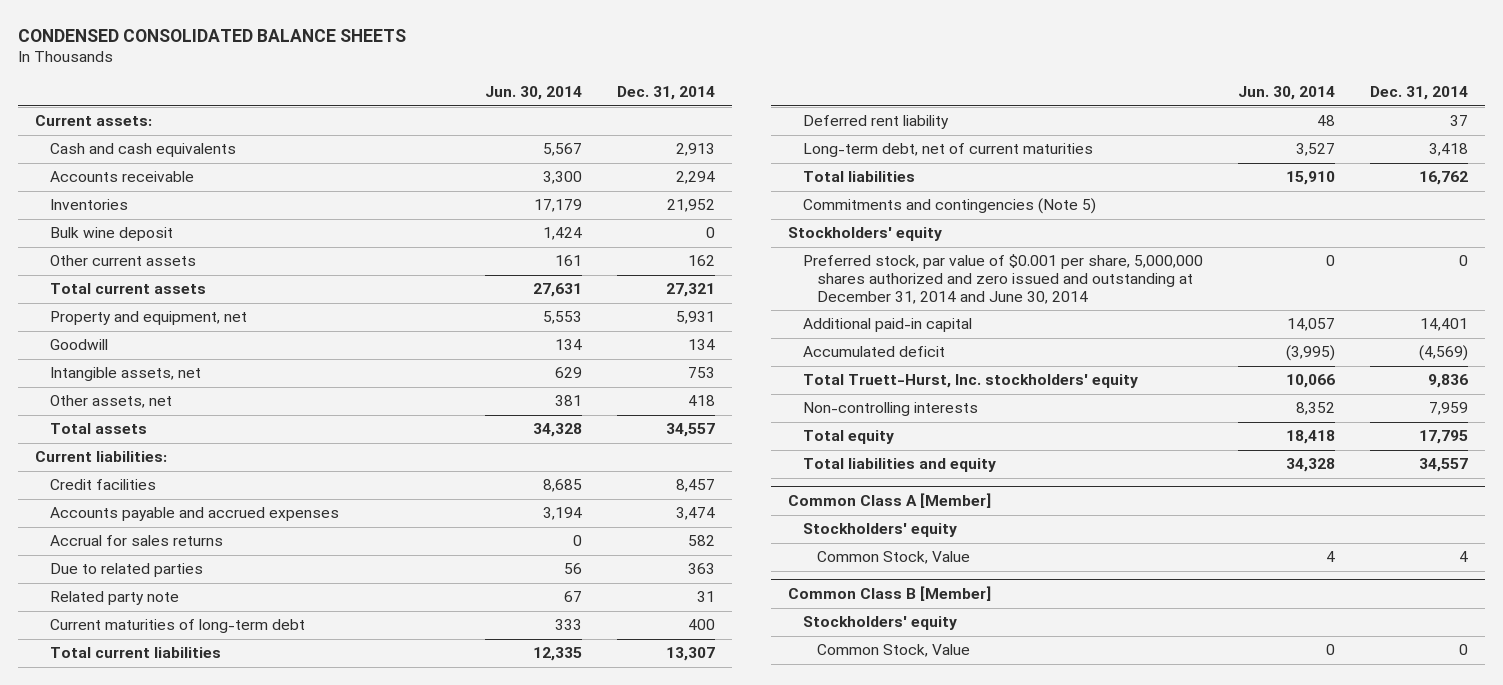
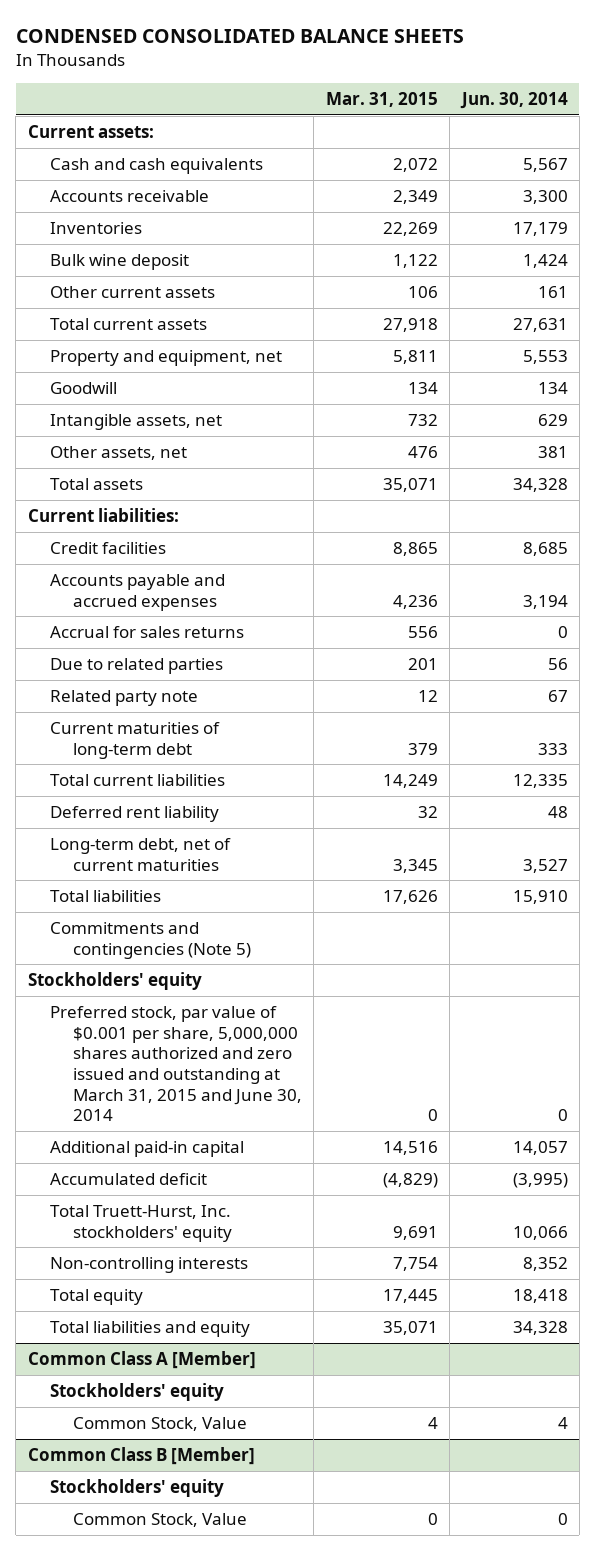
- | Jun. 30, 2014 | Dec. 31, 2014
+ | Mar. 31, 2015 | Jun. 30, 2014
- Preferred stock, par value of $0.001 per share, 5,000,000 shares authorized and zero issued and outstanding at December 31, 2014 and June 30, 2014 | 0 | 0
+ Preferred stock, par value of $0.001 per share, 5,000,000 shares authorized and zero issued and outstanding at March 31, 2015 and June 30, 2014 | 0 | 0

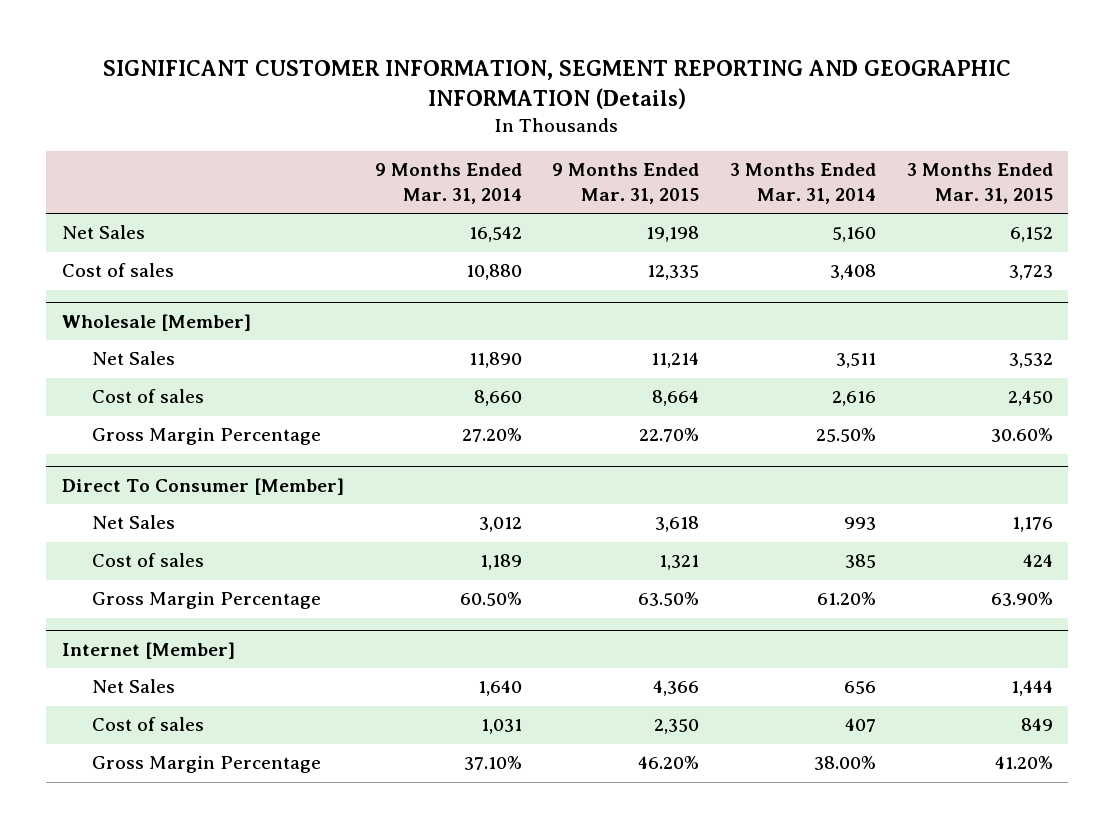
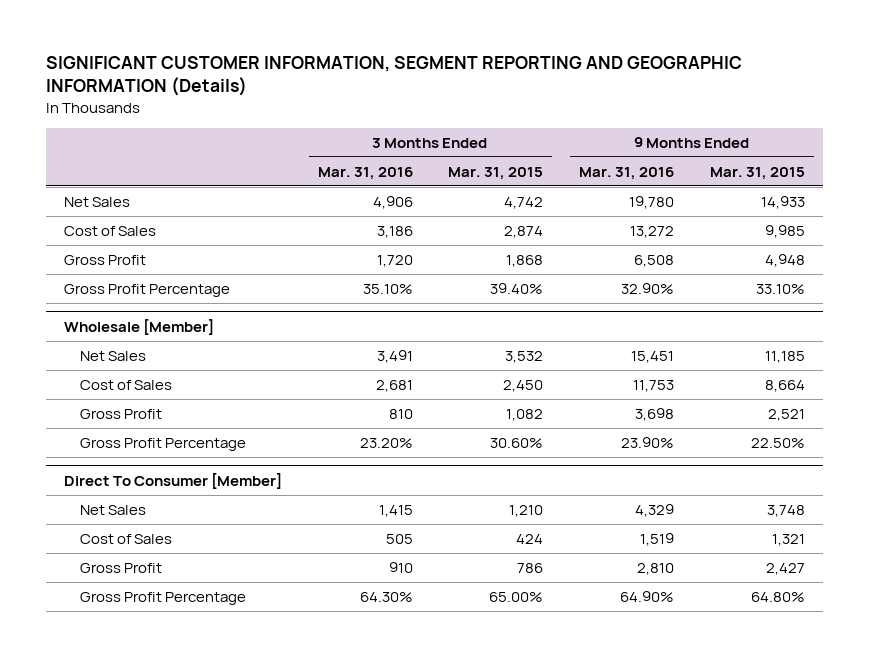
- | 9 Months Ended Mar. 31, 2014 | 9 Months Ended Mar. 31, 2015 | 3 Months Ended Mar. 31, 2014 | 3 Months Ended Mar. 31, 2015
+ | 3 Months Ended Mar. 31, 2016 | 3 Months Ended Mar. 31, 2015 | 9 Months Ended Mar. 31, 2016 | 9 Months Ended Mar. 31, 2015
- Net Sales | 16,542 | 19,198 | 5,160 | 6,152
- Cost of sales | 10,880 | 12,335 | 3,408 | 3,723
+ Net Sales | 4,906 | 4,742 | 19,780 | 14,933
+ Cost of Sales | 3,186 | 2,874 | 13,272 | 9,985
+ Gross Profit | 1,720 | 1,868 | 6,508 | 4,948
+ Gross Profit Percentage | 35.10% | 39.40% | 32.90% | 33.10%
@ Wholesale [Member]
- Net Sales | 11,890 | 11,214 | 3,511 | 3,532
- Cost of sales | 8,660 | 8,664 | 2,616 | 2,450
- Gross Margin Percentage | 27.20% | 22.70% | 25.50% | 30.60%
+ Net Sales | 3,491 | 3,532 | 15,451 | 11,185
+ Cost of Sales | 2,681 | 2,450 | 11,753 | 8,664
+ Gross Profit | 810 | 1,082 | 3,698 | 2,521
+ Gross Profit Percentage | 23.20% | 30.60% | 23.90% | 22.50%
@ Direct To Consumer [Member]
- Net Sales | 3,012 | 3,618 | 993 | 1,176
- Cost of sales | 1,189 | 1,321 | 385 | 424
- Gross Margin Percentage | 60.50% | 63.50% | 61.20% | 63.90%
- Internet [Member]
- Net Sales | 1,640 | 4,366 | 656 | 1,444
- Cost of sales | 1,031 | 2,350 | 407 | 849
- Gross Margin Percentage | 37.10% | 46.20% | 38.00% | 41.20%
@ Direct To Consumer [Member]
+ Net Sales | 1,415 | 1,210 | 4,329 | 3,748
+ Cost of Sales | 505 | 424 | 1,519 | 1,321
+ Gross Profit | 910 | 786 | 2,810 | 2,427
+ Gross Profit Percentage | 64.30% | 65.00% | 64.90% | 64.80%

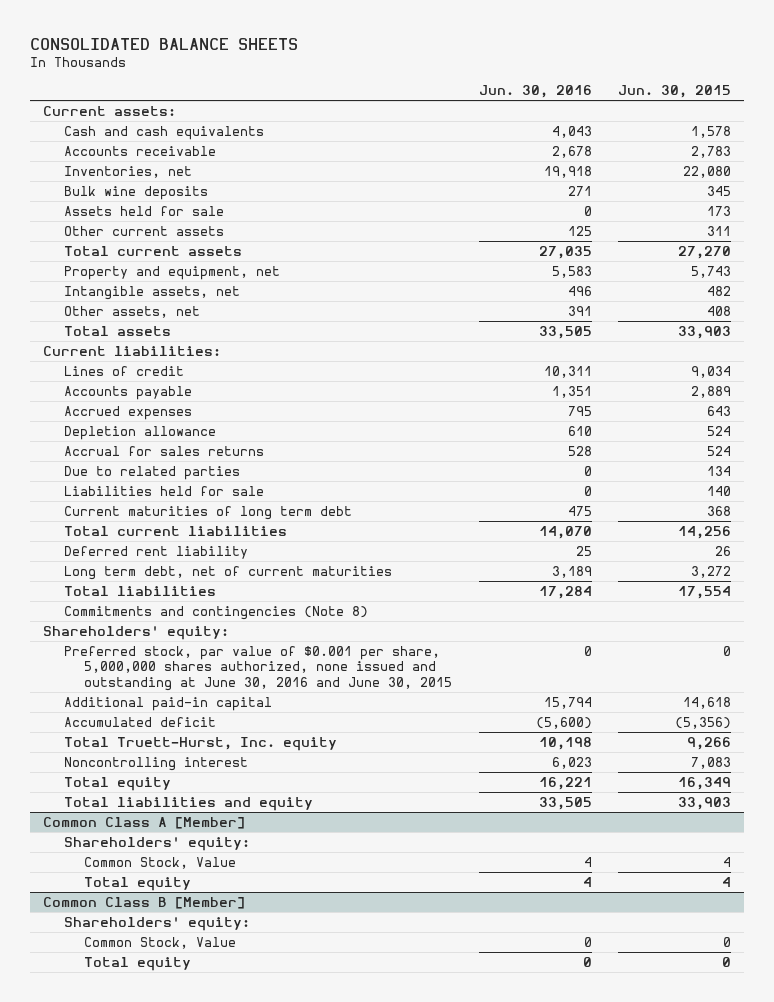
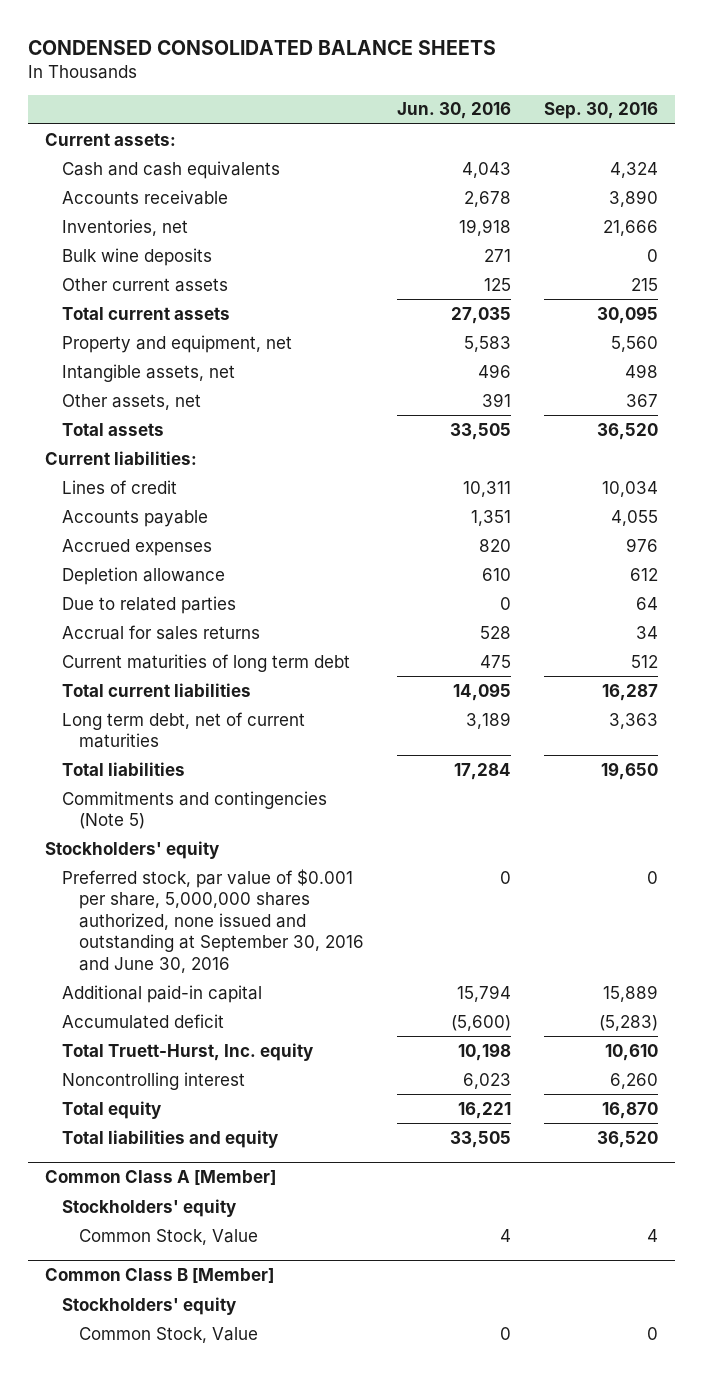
- CONSOLIDATED BALANCE SHEETS
+ CONDENSED CONSOLIDATED BALANCE SHEETS
- | Jun. 30, 2016 | Jun. 30, 2015
+ | Jun. 30, 2016 | Sep. 30, 2016
- Assets held for sale | 0 | 173
- Accrued expenses | 795 | 643
+ Accrued expenses | 820 | 976
- Liabilities held for sale | 0 | 140
moved down: Accrual for sales returns | 528 | 34
- Total current liabilities | 14,070 | 14,256
- Deferred rent liability | 25 | 26
+ Total current liabilities | 14,095 | 16,287
- Commitments and contingencies (Note 8)
- Shareholders' equity:
- Preferred stock, par value of $0.001 per share, 5,000,000 shares authorized, none issued and outstanding at June 30, 2016 and June 30, 2015 | 0 | 0
+ Commitments and contingencies (Note 5)
+ Stockholders' equity
+ Preferred stock, par value of $0.001 per share, 5,000,000 shares authorized, none issued and outstanding at September 30, 2016 and June 30, 2016 | 0 | 0
@ Common Class A [Member]
- Shareholders' equity:
+ Stockholders' equity
- Total equity | 4 | 4
@ Common Class B [Member]
- Shareholders' equity:
+ Stockholders' equity
- Total equity | 0 | 0

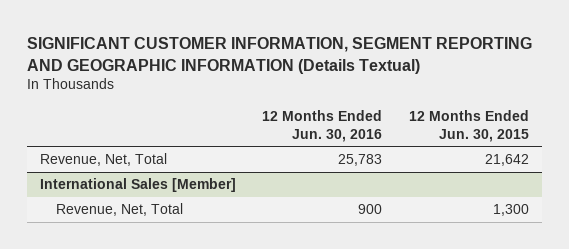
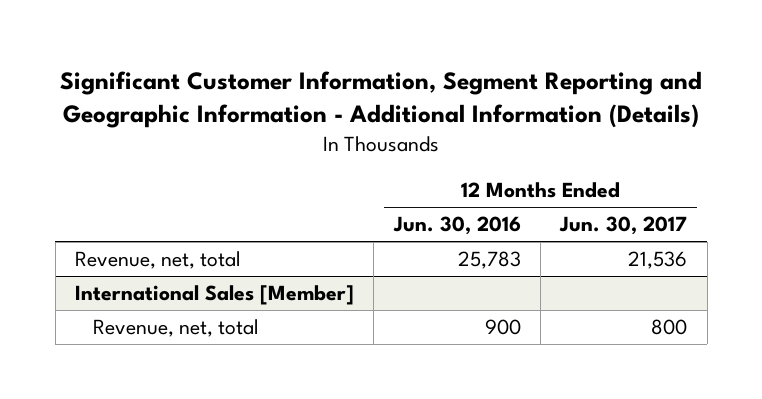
- SIGNIFICANT CUSTOMER INFORMATION, SEGMENT REPORTING AND GEOGRAPHIC INFORMATION (Details Textual)
+ Significant Customer Information, Segment Reporting and Geographic Information - Additional Information (Details)
- | 12 Months Ended Jun. 30, 2016 | 12 Months Ended Jun. 30, 2015
+ | 12 Months Ended Jun. 30, 2016 | 12 Months Ended Jun. 30, 2017
- Revenue, Net, Total | 25,783 | 21,642
+ Revenue, net, total | 25,783 | 21,536
@ International Sales [Member]
- Revenue, Net, Total | 900 | 1,300
+ Revenue, net, total | 900 | 800

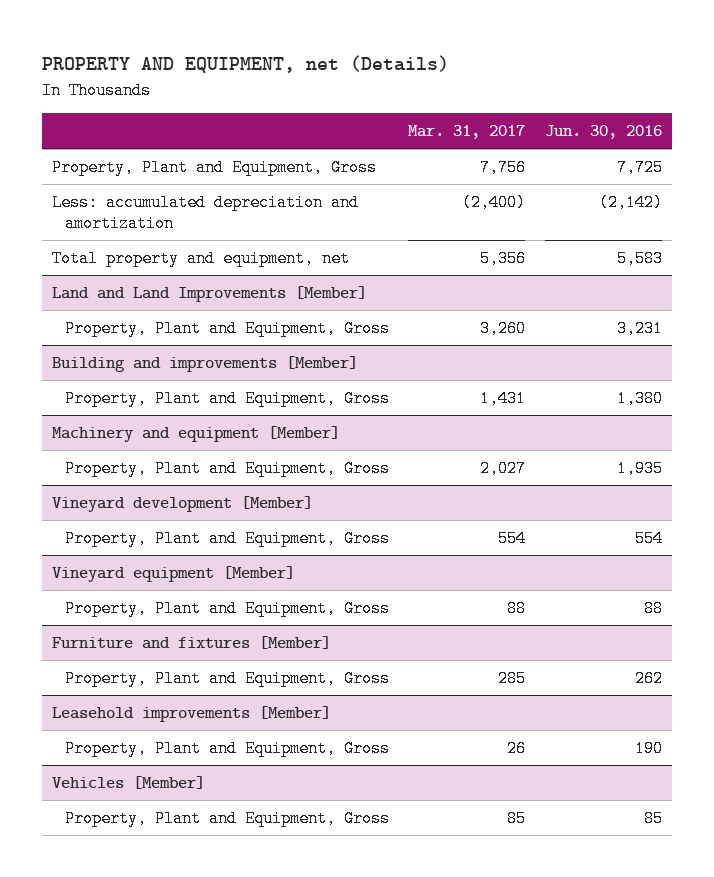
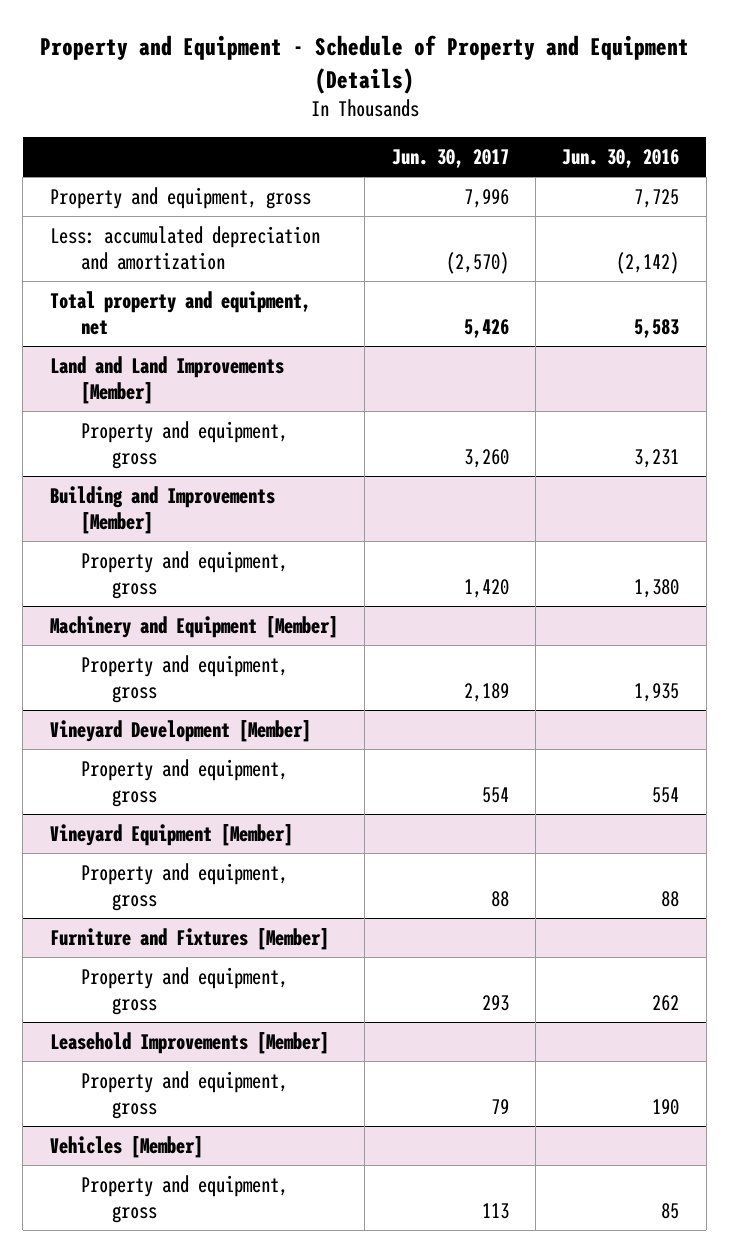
- PROPERTY AND EQUIPMENT, net (Details)
+ Property and Equipment - Schedule of Property and Equipment (Details)
- | Mar. 31, 2017 | Jun. 30, 2016
+ | Jun. 30, 2017 | Jun. 30, 2016
- Property, Plant and Equipment, Gross | 7,756 | 7,725
+ Property and equipment, gross | 7,996 | 7,725
@ Land and Land Improvements [Member]
- Property, Plant and Equipment, Gross | 3,260 | 3,231
- Building and improvements [Member]
- Property, Plant and Equipment, Gross | 1,431 | 1,380
- Machinery and equipment [Member]
- Property, Plant and Equipment, Gross | 2,027 | 1,935
- Vineyard development [Member]
- Property, Plant and Equipment, Gross | 554 | 554
- Vineyard equipment [Member]
- Property, Plant and Equipment, Gross | 88 | 88
- Furniture and fixtures [Member]
- Property, Plant and Equipment, Gross | 285 | 262
- Leasehold improvements [Member]
- Property, Plant and Equipment, Gross | 26 | 190
@ Land and Land Improvements [Member]
+ Property and equipment, gross | 3,260 | 3,231
+ Building and Improvements [Member]
+ Property and equipment, gross | 1,420 | 1,380
+ Machinery and Equipment [Member]
+ Property and equipment, gross | 2,189 | 1,935
+ Vineyard Development [Member]
+ Property and equipment, gross | 554 | 554
+ Vineyard Equipment [Member]
+ Property and equipment, gross | 88 | 88
+ Furniture and Fixtures [Member]
+ Property and equipment, gross | 293 | 262
+ Leasehold Improvements [Member]
+ Property and equipment, gross | 79 | 190
@ Vehicles [Member]
- Property, Plant and Equipment, Gross | 85 | 85
+ Property and equipment, gross | 113 | 85

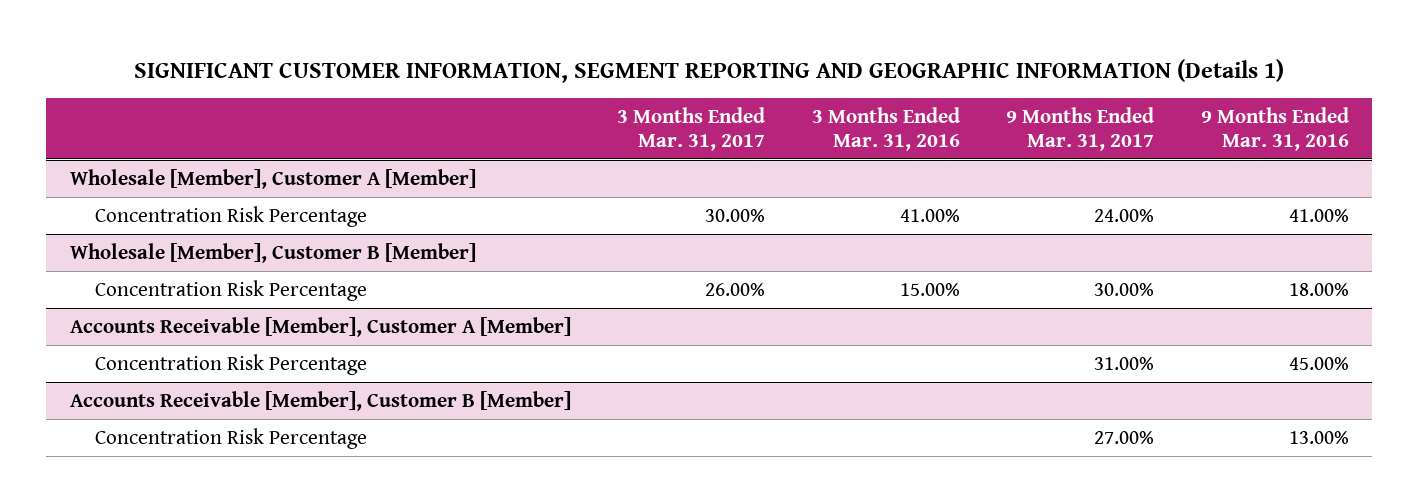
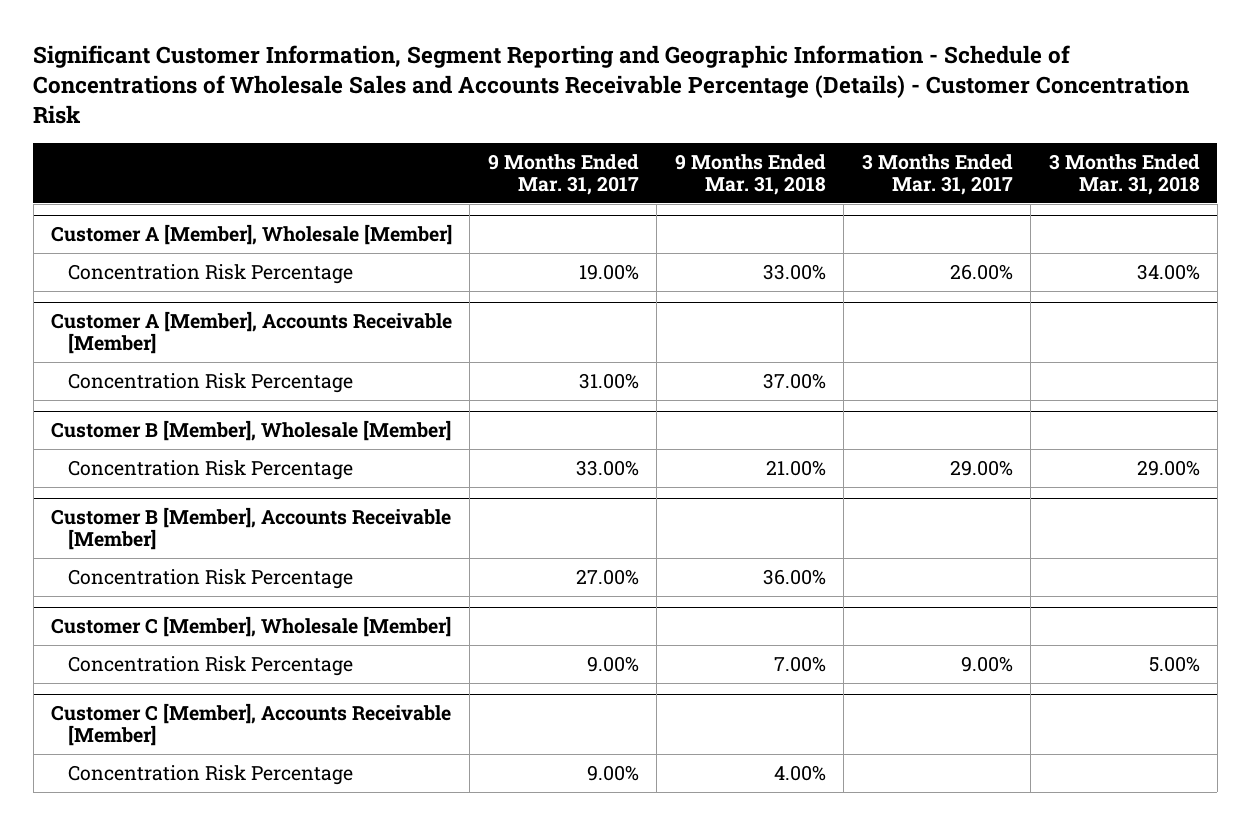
- SIGNIFICANT CUSTOMER INFORMATION, SEGMENT REPORTING AND GEOGRAPHIC INFORMATION (Details 1)
+ Significant Customer Information, Segment Reporting and Geographic Information - Schedule of Concentrations of Wholesale Sales and Accounts Receivable Percentage (Details) - Customer Concentration Risk
- | 3 Months Ended Mar. 31, 2017 | 3 Months Ended Mar. 31, 2016 | 9 Months Ended Mar. 31, 2017 | 9 Months Ended Mar. 31, 2016
+ | 9 Months Ended Mar. 31, 2017 | 9 Months Ended Mar. 31, 2018 | 3 Months Ended Mar. 31, 2017 | 3 Months Ended Mar. 31, 2018
- Wholesale [Member], Customer A [Member]
- Concentration Risk Percentage | 30.00% | 41.00% | 24.00% | 41.00%
- Wholesale [Member], Customer B [Member]
- Concentration Risk Percentage | 26.00% | 15.00% | 30.00% | 18.00%
- Accounts Receivable [Member], Customer A [Member]
+ Customer A [Member], Wholesale [Member]
+ Concentration Risk Percentage | 19.00% | 33.00% | 26.00% | 34.00%
+ Customer A [Member], Accounts Receivable [Member]
- Accounts Receivable [Member], Customer B [Member]
+ Customer B [Member], Wholesale [Member]
+ Concentration Risk Percentage | 33.00% | 21.00% | 29.00% | 29.00%
+ Customer B [Member], Accounts Receivable [Member]
+ Customer C [Member], Wholesale [Member]
+ Concentration Risk Percentage | 9.00% | 7.00% | 9.00% | 5.00%
+ Customer C [Member], Accounts Receivable [Member]
+ Concentration Risk Percentage | 9.00% | 4.00% | |

